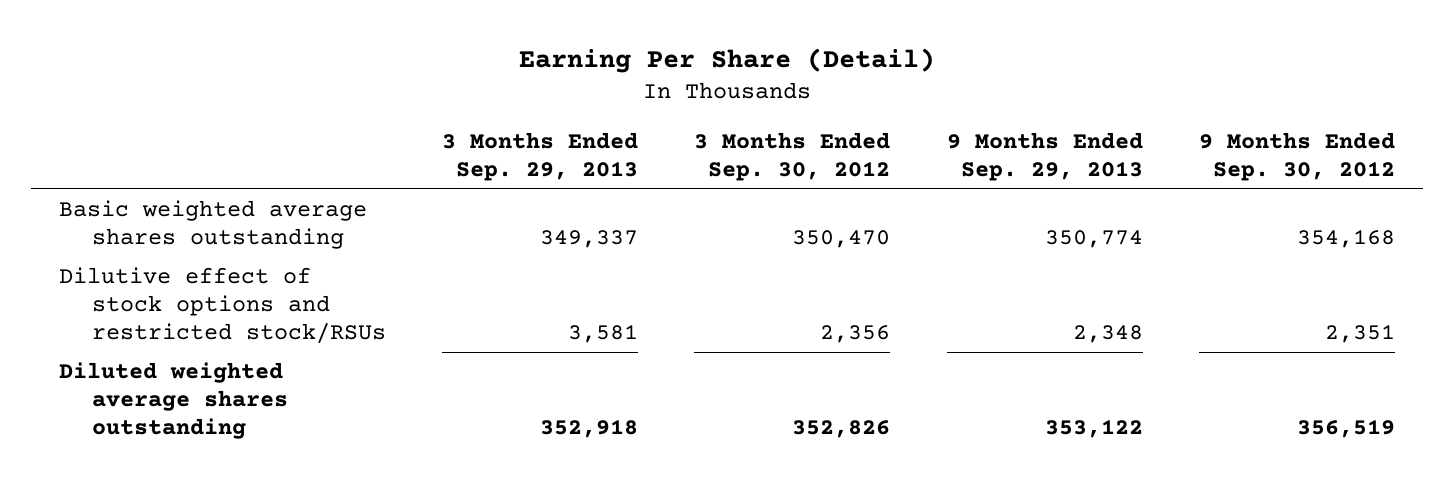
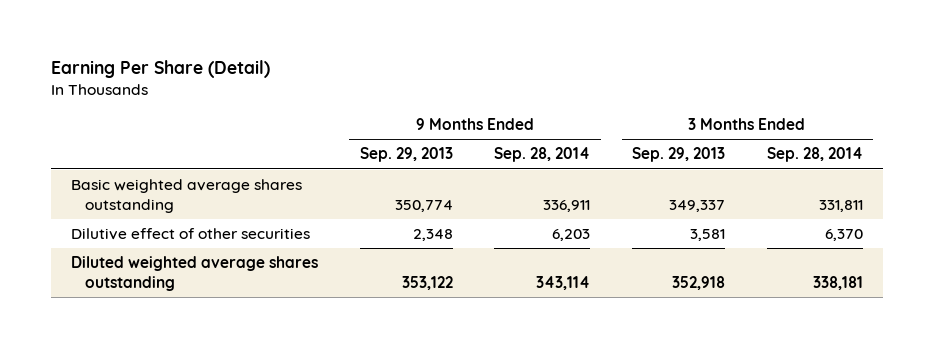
- | 3 Months Ended Sep. 29, 2013 | 3 Months Ended Sep. 30, 2012 | 9 Months Ended Sep. 29, 2013 | 9 Months Ended Sep. 30, 2012
+ | 9 Months Ended Sep. 29, 2013 | 9 Months Ended Sep. 28, 2014 | 3 Months Ended Sep. 29, 2013 | 3 Months Ended Sep. 28, 2014
- Dilutive effect of stock options and restricted stock/RSUs | 3,581 | 2,356 | 2,348 | 2,351
+ Dilutive effect of other securities | 2,348 | 6,203 | 3,581 | 6,370

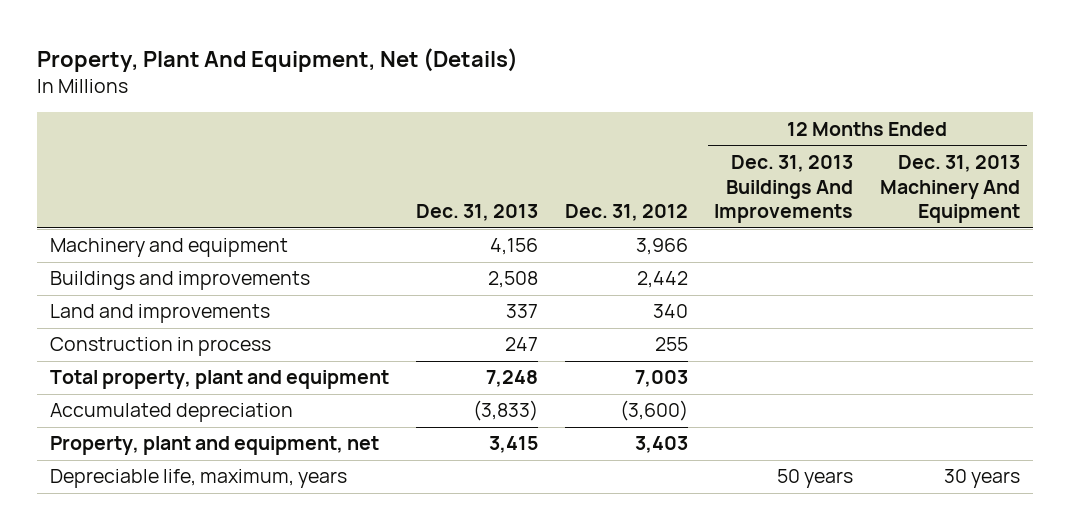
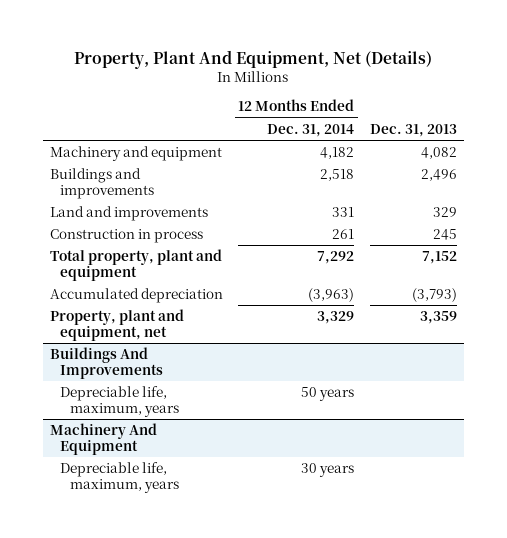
- | Dec. 31, 2013 | Dec. 31, 2012 | 12 Months Ended Dec. 31, 2013 Buildings And Improvements | 12 Months Ended Dec. 31, 2013 Machinery And Equipment
+ | 12 Months Ended Dec. 31, 2014 | Dec. 31, 2013
- Machinery and equipment | 4,156 | 3,966 | |
- Buildings and improvements | 2,508 | 2,442 | |
- Land and improvements | 337 | 340 | |
- Construction in process | 247 | 255 | |
- Total property, plant and equipment | 7,248 | 7,003 | |
- Accumulated depreciation | (3,833) | (3,600) | |
- Property, plant and equipment, net | 3,415 | 3,403 | |
+ Machinery and equipment | 4,182 | 4,082
+ Buildings and improvements | 2,518 | 2,496
+ Land and improvements | 331 | 329
+ Construction in process | 261 | 245
+ Total property, plant and equipment | 7,292 | 7,152
+ Accumulated depreciation | (3,963) | (3,793)
+ Property, plant and equipment, net | 3,329 | 3,359
+ Buildings And Improvements
+ Machinery And Equipment
+ Depreciable life, maximum, years | 30 years |

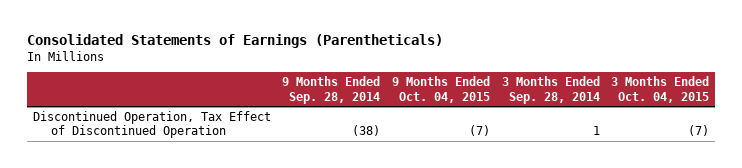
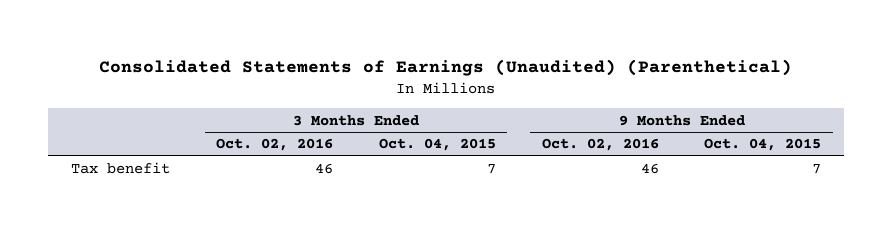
- Consolidated Statements of Earnings (Parentheticals)
+ Consolidated Statements of Earnings (Unaudited) (Parenthetical)
- | 9 Months Ended Sep. 28, 2014 | 9 Months Ended Oct. 04, 2015 | 3 Months Ended Sep. 28, 2014 | 3 Months Ended Oct. 04, 2015
+ | 3 Months Ended Oct. 02, 2016 | 3 Months Ended Oct. 04, 2015 | 9 Months Ended Oct. 02, 2016 | 9 Months Ended Oct. 04, 2015
- Discontinued Operation, Tax Effect of Discontinued Operation | (38) | (7) | 1 | (7)
+ Tax benefit | 46 | 7 | 46 | 7

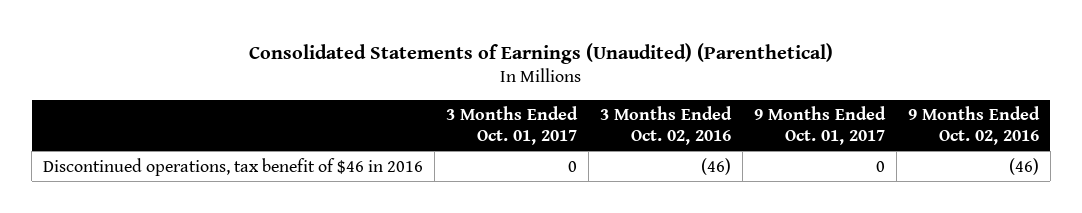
- | 3 Months Ended Oct. 02, 2016 | 3 Months Ended Oct. 04, 2015 | 9 Months Ended Oct. 02, 2016 | 9 Months Ended Oct. 04, 2015
+ | 3 Months Ended Oct. 01, 2017 | 3 Months Ended Oct. 02, 2016 | 9 Months Ended Oct. 01, 2017 | 9 Months Ended Oct. 02, 2016
- Tax benefit | 46 | 7 | 46 | 7
+ Discontinued operations, tax benefit of $46 in 2016 | 0 | (46) | 0 | (46)

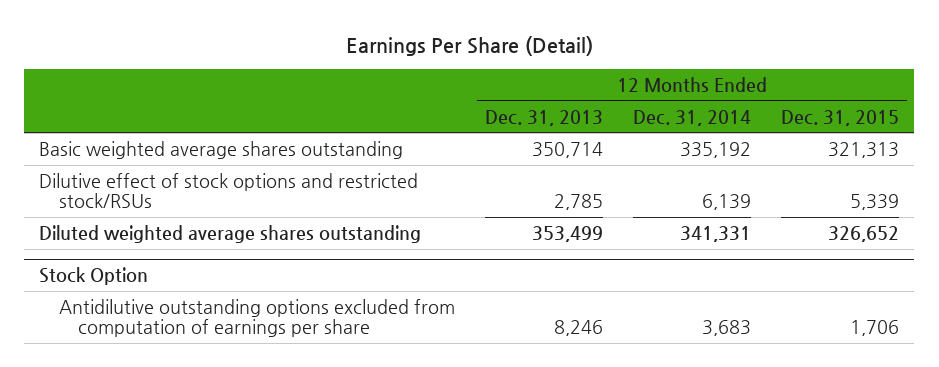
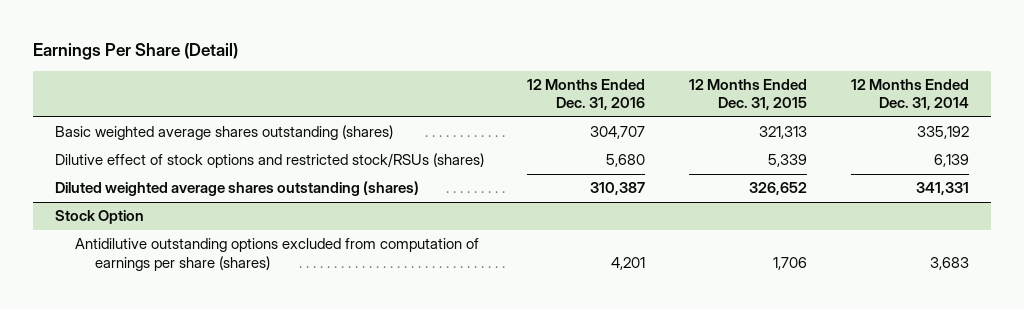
- | 12 Months Ended Dec. 31, 2013 | 12 Months Ended Dec. 31, 2014 | 12 Months Ended Dec. 31, 2015
+ | 12 Months Ended Dec. 31, 2016 | 12 Months Ended Dec. 31, 2015 | 12 Months Ended Dec. 31, 2014
- Basic weighted average shares outstanding | 350,714 | 335,192 | 321,313
- Dilutive effect of stock options and restricted stock/RSUs | 2,785 | 6,139 | 5,339
- Diluted weighted average shares outstanding | 353,499 | 341,331 | 326,652
+ Basic weighted average shares outstanding (shares) | 304,707 | 321,313 | 335,192
+ Dilutive effect of stock options and restricted stock/RSUs (shares) | 5,680 | 5,339 | 6,139
+ Diluted weighted average shares outstanding (shares) | 310,387 | 326,652 | 341,331
@ Stock Option
- Antidilutive outstanding options excluded from computation of earnings per share | 8,246 | 3,683 | 1,706
+ Antidilutive outstanding options excluded from computation of earnings per share (shares) | 4,201 | 1,706 | 3,683

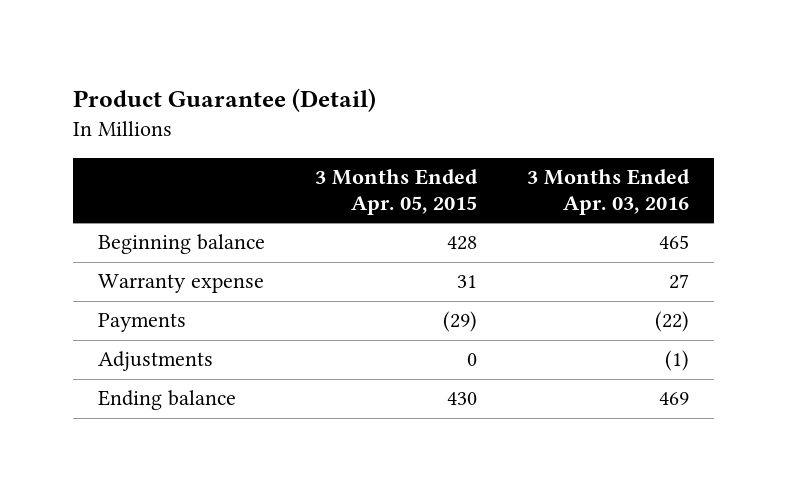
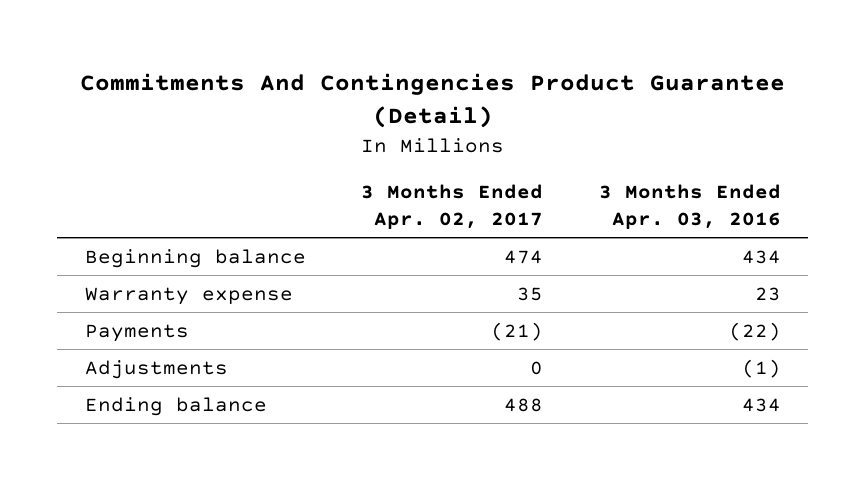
- Product Guarantee (Detail)
+ Commitments And Contingencies Product Guarantee (Detail)
- | 3 Months Ended Apr. 05, 2015 | 3 Months Ended Apr. 03, 2016
+ | 3 Months Ended Apr. 02, 2017 | 3 Months Ended Apr. 03, 2016
- Beginning balance | 428 | 465
- Warranty expense | 31 | 27
+ Beginning balance | 474 | 434
+ Warranty expense | 35 | 23
- Ending balance | 430 | 469
+ Ending balance | 488 | 434

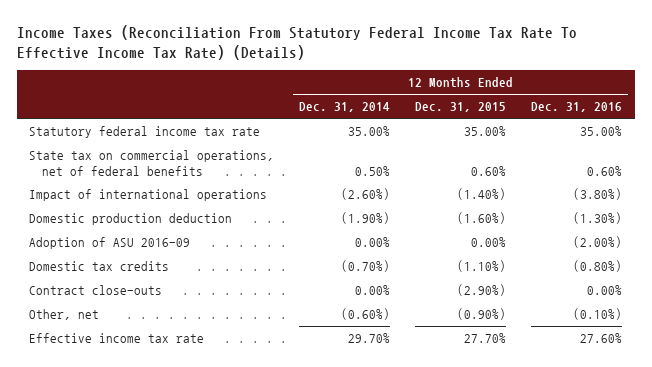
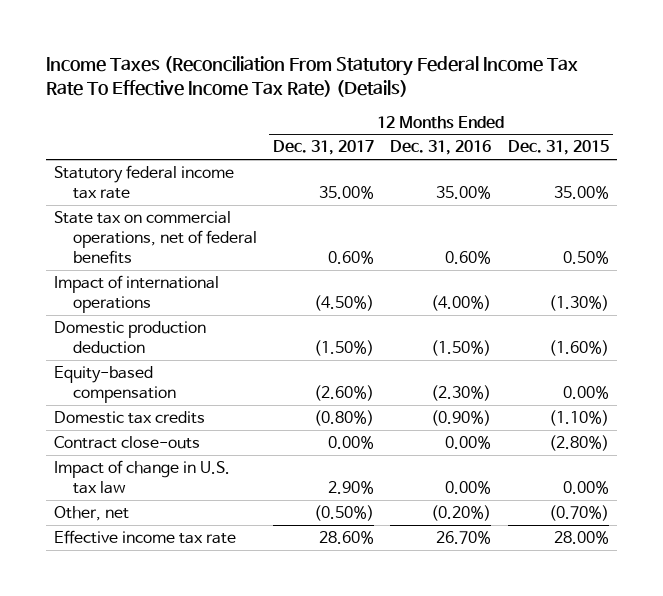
- | 12 Months Ended Dec. 31, 2014 | 12 Months Ended Dec. 31, 2015 | 12 Months Ended Dec. 31, 2016
+ | 12 Months Ended Dec. 31, 2017 | 12 Months Ended Dec. 31, 2016 | 12 Months Ended Dec. 31, 2015
- State tax on commercial operations, net of federal benefits | 0.50% | 0.60% | 0.60%
- Impact of international operations | (2.60%) | (1.40%) | (3.80%)
- Domestic production deduction | (1.90%) | (1.60%) | (1.30%)
- Adoption of ASU 2016-09 | 0.00% | 0.00% | (2.00%)
- Domestic tax credits | (0.70%) | (1.10%) | (0.80%)
- Contract close-outs | 0.00% | (2.90%) | 0.00%
- Other, net | (0.60%) | (0.90%) | (0.10%)
- Effective income tax rate | 29.70% | 27.70% | 27.60%
+ State tax on commercial operations, net of federal benefits | 0.60% | 0.60% | 0.50%
+ Impact of international operations | (4.50%) | (4.00%) | (1.30%)
+ Domestic production deduction | (1.50%) | (1.50%) | (1.60%)
+ Equity-based compensation | (2.60%) | (2.30%) | 0.00%
+ Domestic tax credits | (0.80%) | (0.90%) | (1.10%)
+ Contract close-outs | 0.00% | 0.00% | (2.80%)
+ Impact of change in U.S. tax law | 2.90% | 0.00% | 0.00%
+ Other, net | (0.50%) | (0.20%) | (0.70%)
+ Effective income tax rate | 28.60% | 26.70% | 28.00%

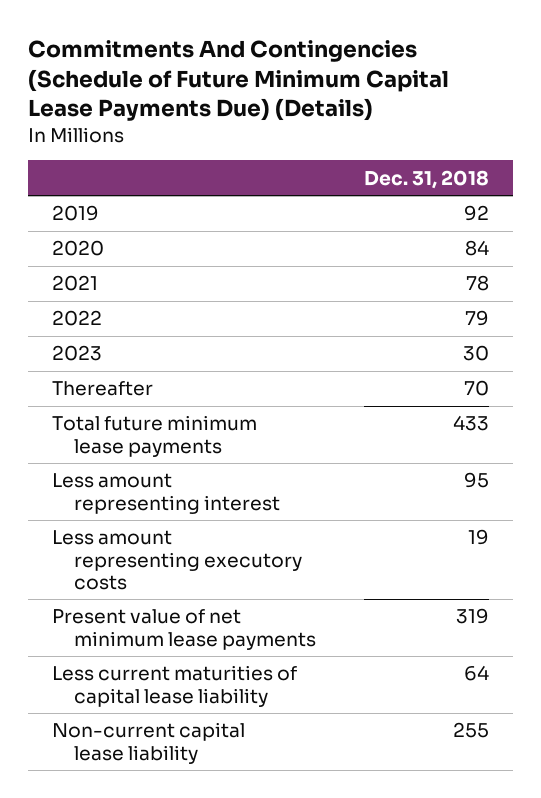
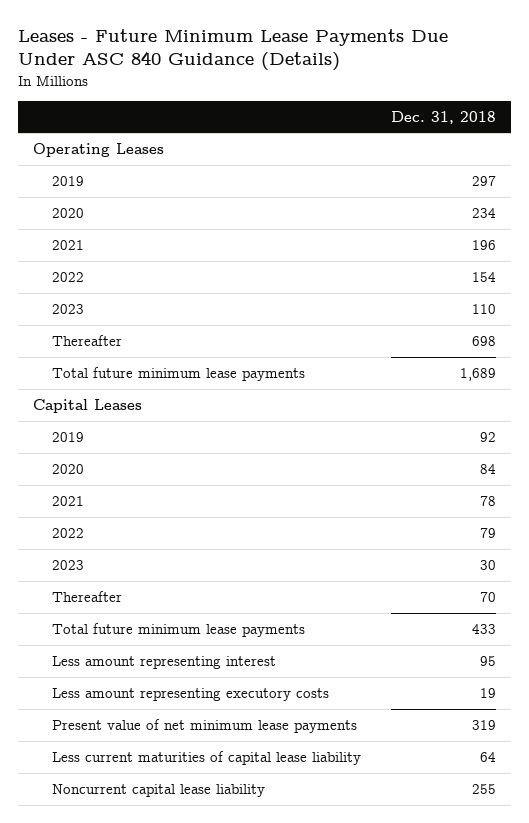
- Commitments And Contingencies (Schedule of Future Minimum Capital Lease Payments Due) (Details)
+ Leases - Future Minimum Lease Payments Due Under ASC 840 Guidance (Details)
+ Operating Leases
+ 2019 | 297
+ 2020 | 234
+ 2021 | 196
+ 2022 | 154
+ 2023 | 110
+ Thereafter | 698
+ Total future minimum lease payments | 1,689
+ Capital Leases
- Non-current capital lease liability | 255
+ Noncurrent capital lease liability | 255

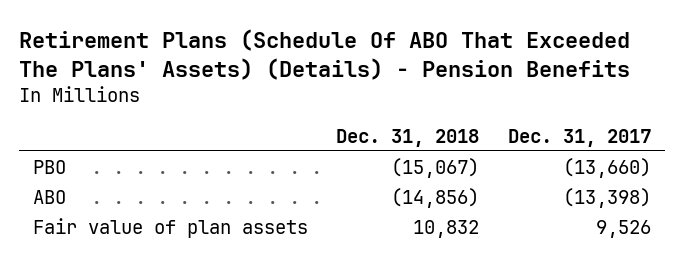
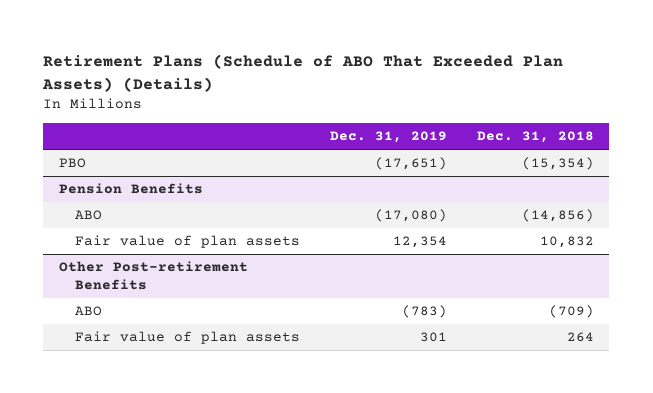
- Retirement Plans (Schedule Of ABO That Exceeded The Plans' Assets) (Details) - Pension Benefits
+ Retirement Plans (Schedule of ABO That Exceeded Plan Assets) (Details)
- | Dec. 31, 2018 | Dec. 31, 2017
+ | Dec. 31, 2019 | Dec. 31, 2018
- PBO | (15,067) | (13,660)
+ PBO | (17,651) | (15,354)
+ Pension Benefits
+ Other Post-retirement Benefits
+ ABO | (783) | (709)
+ Fair value of plan assets | 301 | 264

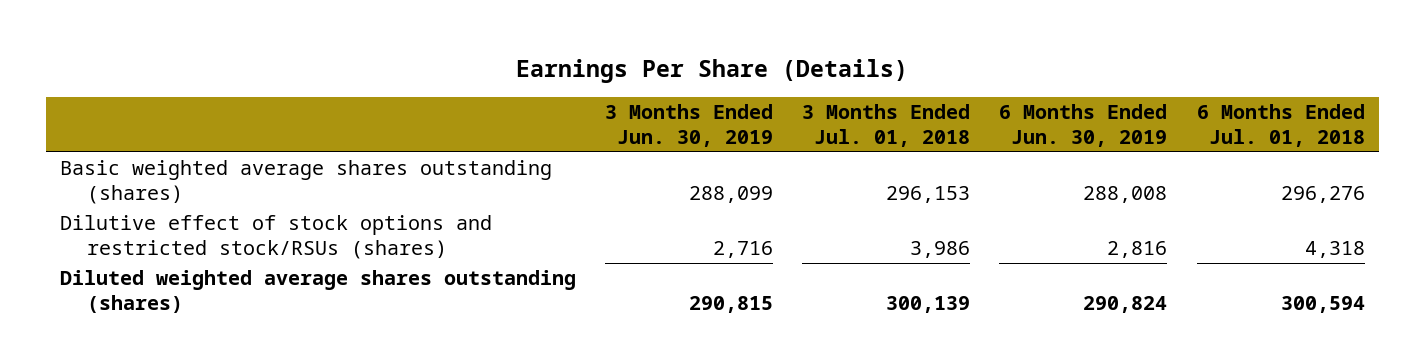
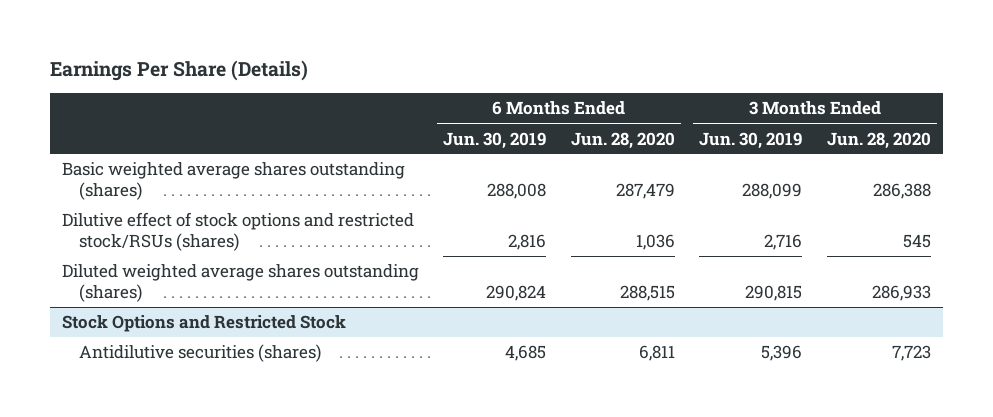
- | 3 Months Ended Jun. 30, 2019 | 3 Months Ended Jul. 01, 2018 | 6 Months Ended Jun. 30, 2019 | 6 Months Ended Jul. 01, 2018
+ | 6 Months Ended Jun. 30, 2019 | 6 Months Ended Jun. 28, 2020 | 3 Months Ended Jun. 30, 2019 | 3 Months Ended Jun. 28, 2020
+ Stock Options and Restricted Stock
+ Antidilutive securities (shares) | 4,685 | 6,811 | 5,396 | 7,723

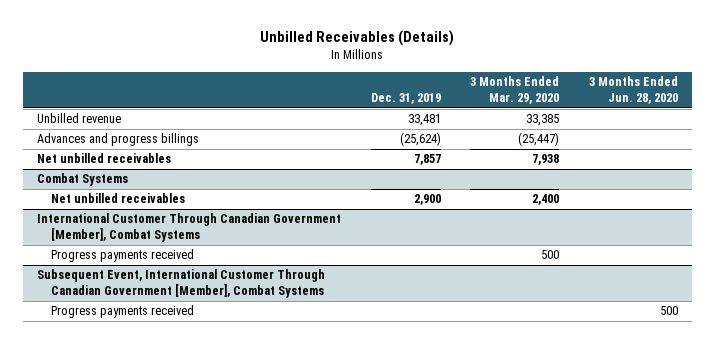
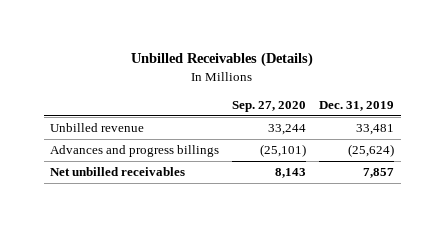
- | Dec. 31, 2019 | 3 Months Ended Mar. 29, 2020 | 3 Months Ended Jun. 28, 2020
+ | Sep. 27, 2020 | Dec. 31, 2019
- Combat Systems
- Net unbilled receivables | 2,900 | 2,400 |
- International Customer Through Canadian Government [Member], Combat Systems
- Progress payments received | | 500 |
- Subsequent Event, International Customer Through Canadian Government [Member], Combat Systems
- Progress payments received | | | 500

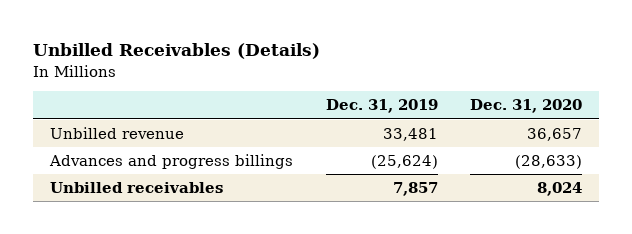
- | Sep. 27, 2020 | Dec. 31, 2019
+ | Dec. 31, 2019 | Dec. 31, 2020
- Net unbilled receivables | 8,143 | 7,857
+ Unbilled receivables | 7,857 | 8,024

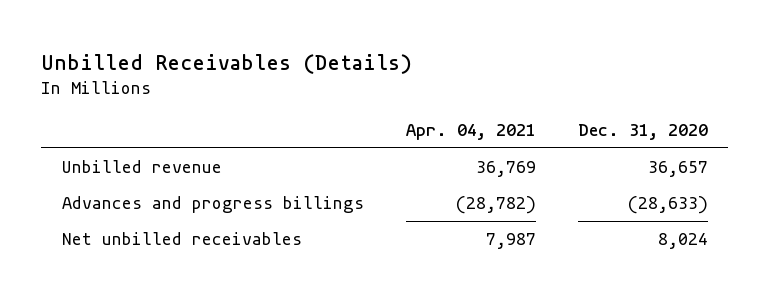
- | Dec. 31, 2019 | Dec. 31, 2020
+ | Apr. 04, 2021 | Dec. 31, 2020
- Unbilled receivables | 7,857 | 8,024
+ Net unbilled receivables | 7,987 | 8,024

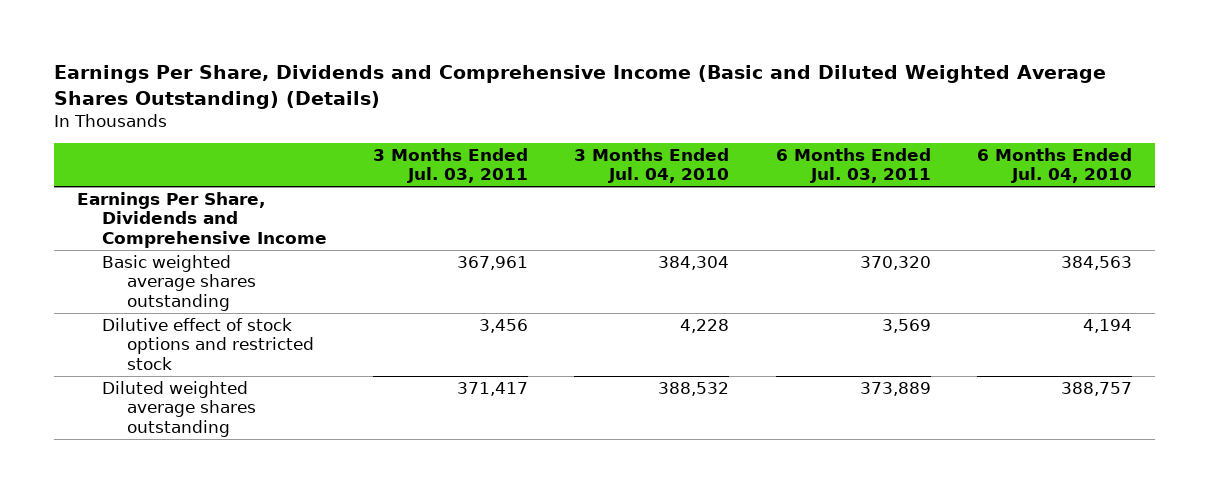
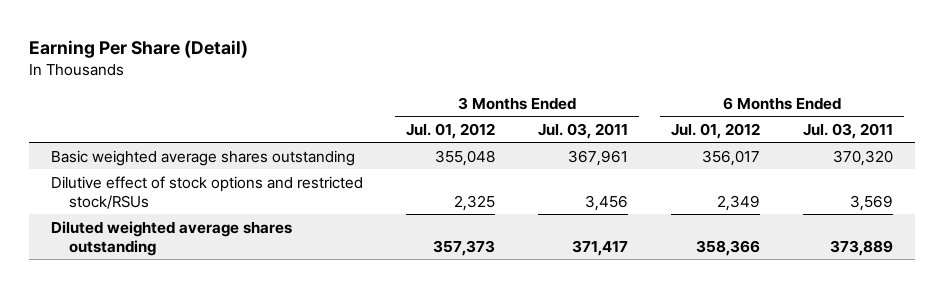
- Earnings Per Share, Dividends and Comprehensive Income (Basic and Diluted Weighted Average Shares Outstanding) (Details)
+ Earning Per Share (Detail)
- | 3 Months Ended Jul. 03, 2011 | 3 Months Ended Jul. 04, 2010 | 6 Months Ended Jul. 03, 2011 | 6 Months Ended Jul. 04, 2010
+ | 3 Months Ended Jul. 01, 2012 | 3 Months Ended Jul. 03, 2011 | 6 Months Ended Jul. 01, 2012 | 6 Months Ended Jul. 03, 2011
- Earnings Per Share, Dividends and Comprehensive Income
- Dilutive effect of stock options and restricted stock | 3,456 | 4,228 | 3,569 | 4,194
+ Dilutive effect of stock options and restricted stock/RSUs | 2,325 | 3,456 | 2,349 | 3,569

